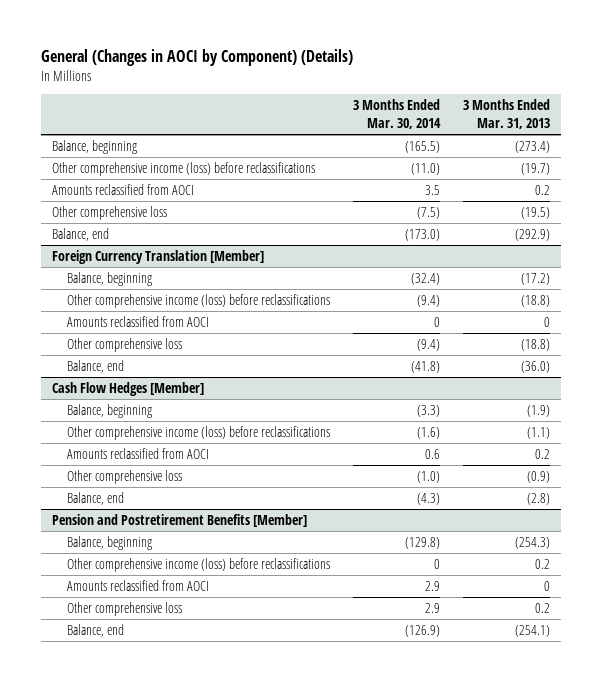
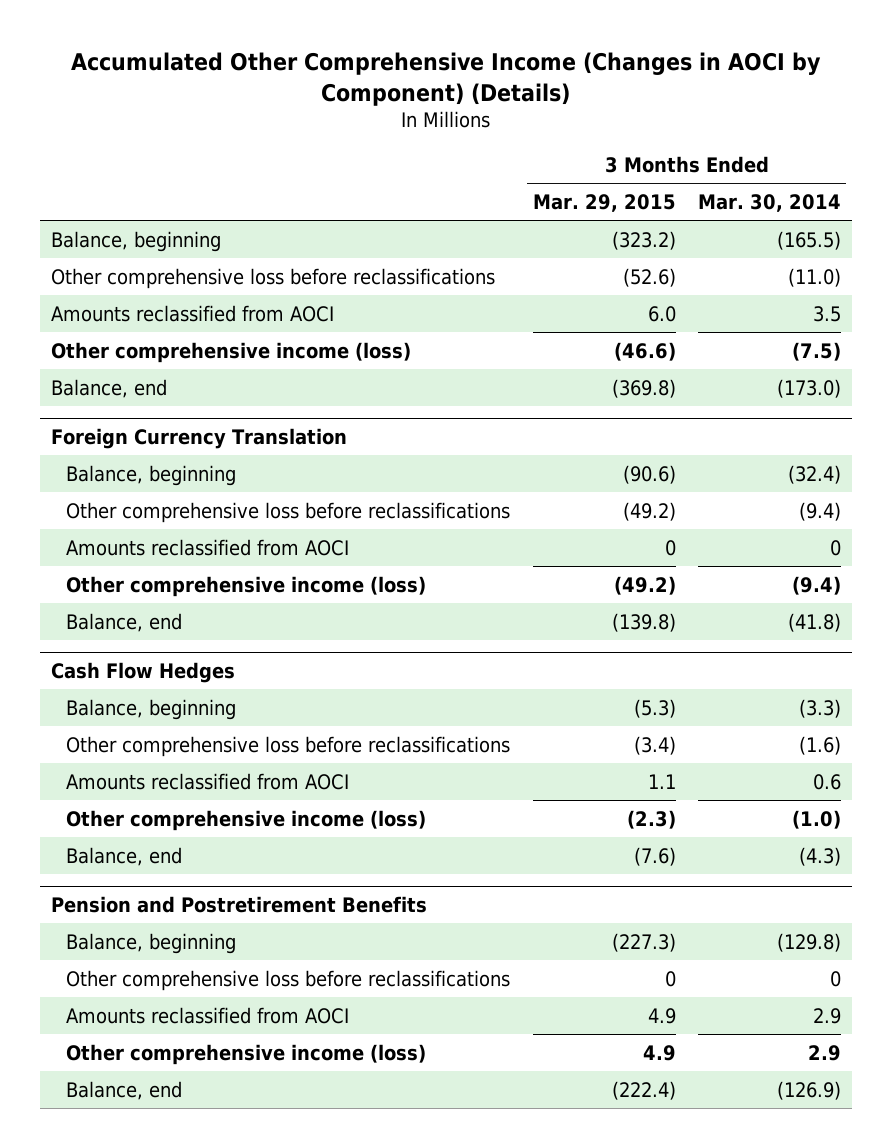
- General (Changes in AOCI by Component) (Details)
+ Accumulated Other Comprehensive Income (Changes in AOCI by Component) (Details)
- | 3 Months Ended Mar. 30, 2014 | 3 Months Ended Mar. 31, 2013
+ | 3 Months Ended Mar. 29, 2015 | 3 Months Ended Mar. 30, 2014
- Other comprehensive income (loss) before reclassifications | (11.0) | (19.7)
+ Other comprehensive loss before reclassifications | (52.6) | (11.0)
- Other comprehensive loss | (7.5) | (19.5)
+ Other comprehensive income (loss) | (46.6) | (7.5)
- Foreign Currency Translation [Member]
+ Foreign Currency Translation
- Other comprehensive income (loss) before reclassifications | (9.4) | (18.8)
+ Other comprehensive loss before reclassifications | (49.2) | (9.4)
- Other comprehensive loss | (9.4) | (18.8)
+ Other comprehensive income (loss) | (49.2) | (9.4)
- Cash Flow Hedges [Member]
+ Cash Flow Hedges
- Other comprehensive income (loss) before reclassifications | (1.6) | (1.1)
+ Other comprehensive loss before reclassifications | (3.4) | (1.6)
- Other comprehensive loss | (1.0) | (0.9)
+ Other comprehensive income (loss) | (2.3) | (1.0)
- Pension and Postretirement Benefits [Member]
+ Pension and Postretirement Benefits
- Other comprehensive income (loss) before reclassifications | 0 | 0.2
+ Other comprehensive loss before reclassifications | 0 | 0
- Other comprehensive loss | 2.9 | 0.2
+ Other comprehensive income (loss) | 4.9 | 2.9

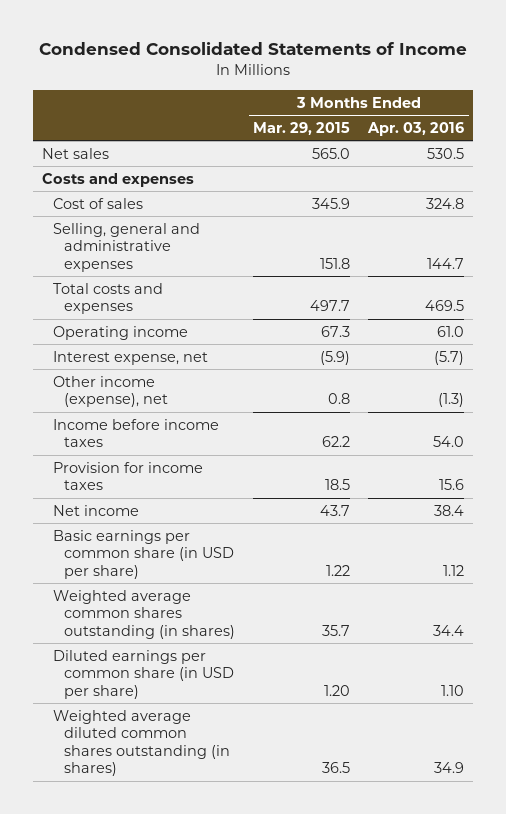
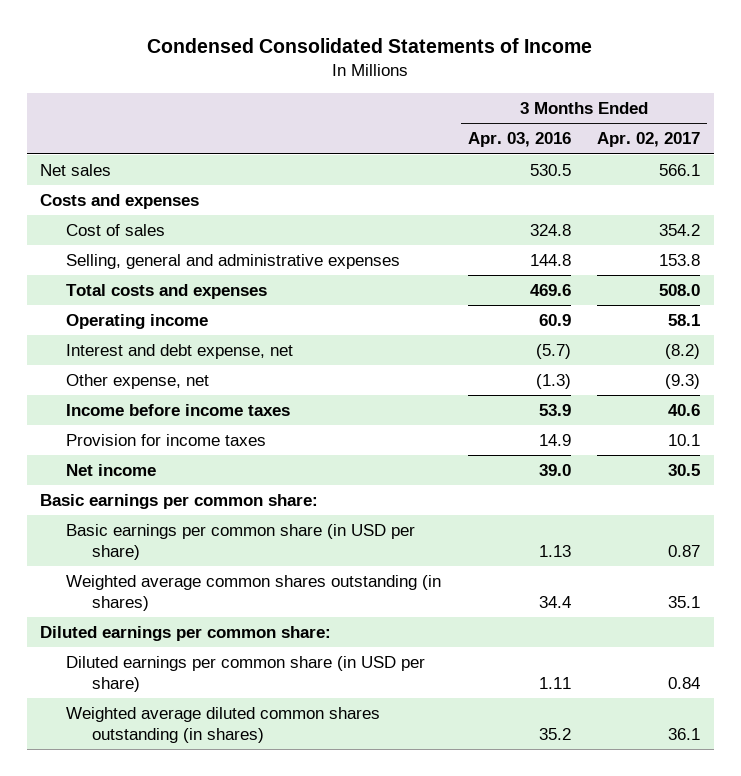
- | 3 Months Ended Mar. 29, 2015 | 3 Months Ended Apr. 03, 2016
+ | 3 Months Ended Apr. 03, 2016 | 3 Months Ended Apr. 02, 2017
- Selling, general and administrative expenses | 151.8 | 144.7
- Total costs and expenses | 497.7 | 469.5
- Operating income | 67.3 | 61.0
- Interest expense, net | (5.9) | (5.7)
- Other income (expense), net | 0.8 | (1.3)
- Income before income taxes | 62.2 | 54.0
- Provision for income taxes | 18.5 | 15.6
- Net income | 43.7 | 38.4
- Basic earnings per common share (in USD per share) | 1.22 | 1.12
+ Selling, general and administrative expenses | 144.8 | 153.8
+ Total costs and expenses | 469.6 | 508.0
+ Operating income | 60.9 | 58.1
+ Interest and debt expense, net | (5.7) | (8.2)
+ Other expense, net | (1.3) | (9.3)
+ Income before income taxes | 53.9 | 40.6
+ Provision for income taxes | 14.9 | 10.1
+ Net income | 39.0 | 30.5
+ Basic earnings per common share:
+ Basic earnings per common share (in USD per share) | 1.13 | 0.87
- Diluted earnings per common share (in USD per share) | 1.20 | 1.10
- Weighted average diluted common shares outstanding (in shares) | 36.5 | 34.9
+ Diluted earnings per common share:
+ Diluted earnings per common share (in USD per share) | 1.11 | 0.84
+ Weighted average diluted common shares outstanding (in shares) | 35.2 | 36.1

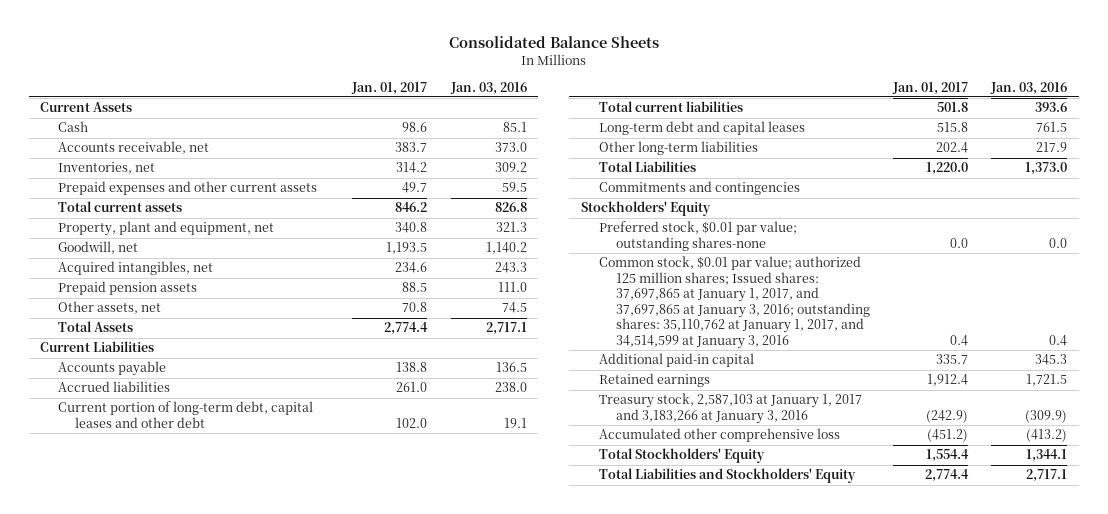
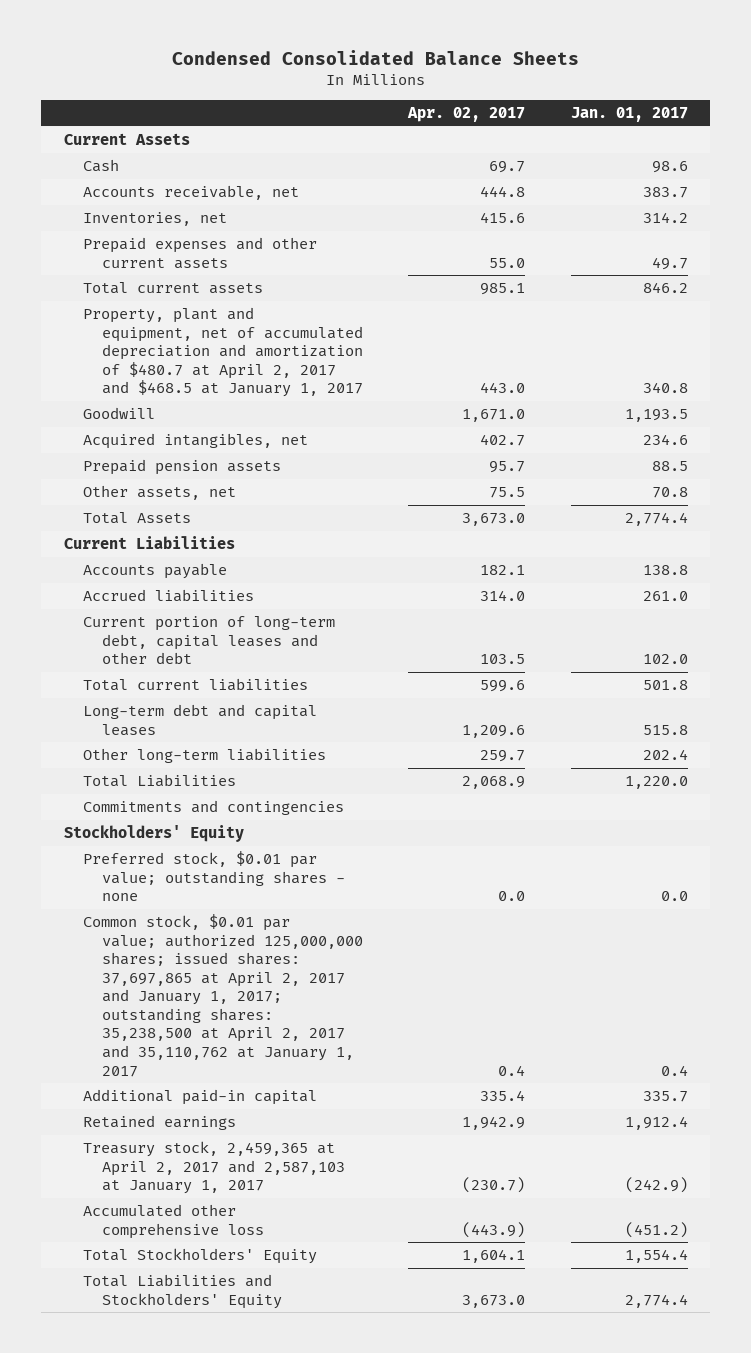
- Consolidated Balance Sheets
+ Condensed Consolidated Balance Sheets
- | Jan. 01, 2017 | Jan. 03, 2016
+ | Apr. 02, 2017 | Jan. 01, 2017
- Property, plant and equipment, net | 340.8 | 321.3
- Goodwill, net | 1,193.5 | 1,140.2
+ Property, plant and equipment, net of accumulated depreciation and amortization of $480.7 at April 2, 2017 and $468.5 at January 1, 2017 | 443.0 | 340.8
+ Goodwill | 1,671.0 | 1,193.5
- Preferred stock, $0.01 par value; outstanding shares-none | 0.0 | 0.0
- Common stock, $0.01 par value; authorized 125 million shares; Issued shares: 37,697,865 at January 1, 2017, and 37,697,865 at January 3, 2016; outstanding shares: 35,110,762 at January 1, 2017, and 34,514,599 at January 3, 2016 | 0.4 | 0.4
+ Preferred stock, $0.01 par value; outstanding shares - none | 0.0 | 0.0
+ Common stock, $0.01 par value; authorized 125,000,000 shares; issued shares: 37,697,865 at April 2, 2017 and January 1, 2017; outstanding shares: 35,238,500 at April 2, 2017 and 35,110,762 at January 1, 2017 | 0.4 | 0.4
- Treasury stock, 2,587,103 at January 1, 2017 and 3,183,266 at January 3, 2016 | (242.9) | (309.9)
+ Treasury stock, 2,459,365 at April 2, 2017 and 2,587,103 at January 1, 2017 | (230.7) | (242.9)

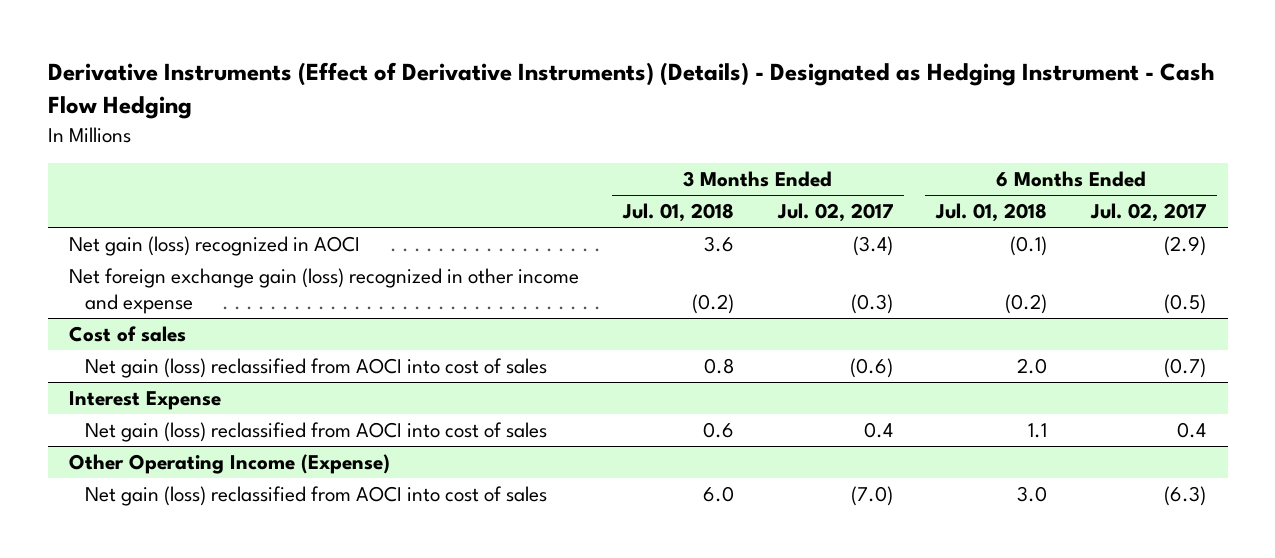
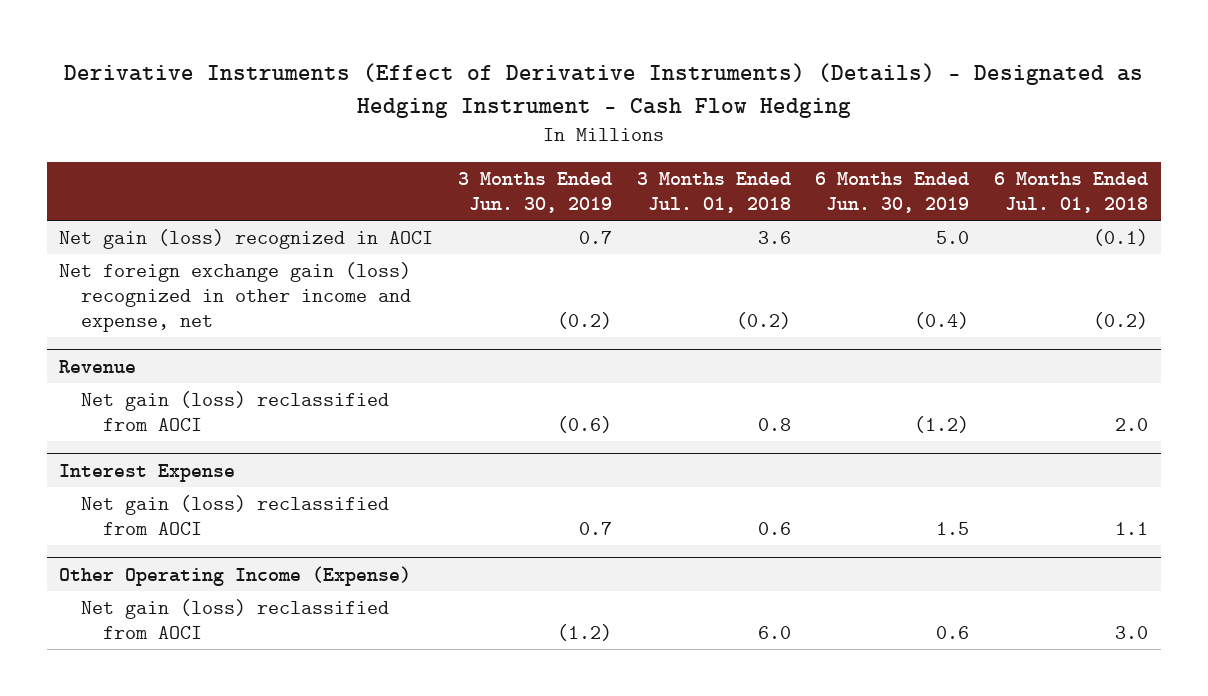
- | 3 Months Ended Jul. 01, 2018 | 3 Months Ended Jul. 02, 2017 | 6 Months Ended Jul. 01, 2018 | 6 Months Ended Jul. 02, 2017
+ | 3 Months Ended Jun. 30, 2019 | 3 Months Ended Jul. 01, 2018 | 6 Months Ended Jun. 30, 2019 | 6 Months Ended Jul. 01, 2018
- Net foreign exchange gain (loss) recognized in other income and expense | (0.2) | (0.3) | (0.2) | (0.5)
- Cost of sales
- Net gain (loss) reclassified from AOCI into cost of sales | 0.8 | (0.6) | 2.0 | (0.7)
+ Net foreign exchange gain (loss) recognized in other income and expense, net | (0.2) | (0.2) | (0.4) | (0.2)
+ Revenue
+ Net gain (loss) reclassified from AOCI | (0.6) | 0.8 | (1.2) | 2.0
@ Interest Expense
- Net gain (loss) reclassified from AOCI into cost of sales | 0.6 | 0.4 | 1.1 | 0.4
+ Net gain (loss) reclassified from AOCI | 0.7 | 0.6 | 1.5 | 1.1
@ Other Operating Income (Expense)
- Net gain (loss) reclassified from AOCI into cost of sales | 6.0 | (7.0) | 3.0 | (6.3)
+ Net gain (loss) reclassified from AOCI | (1.2) | 6.0 | 0.6 | 3.0

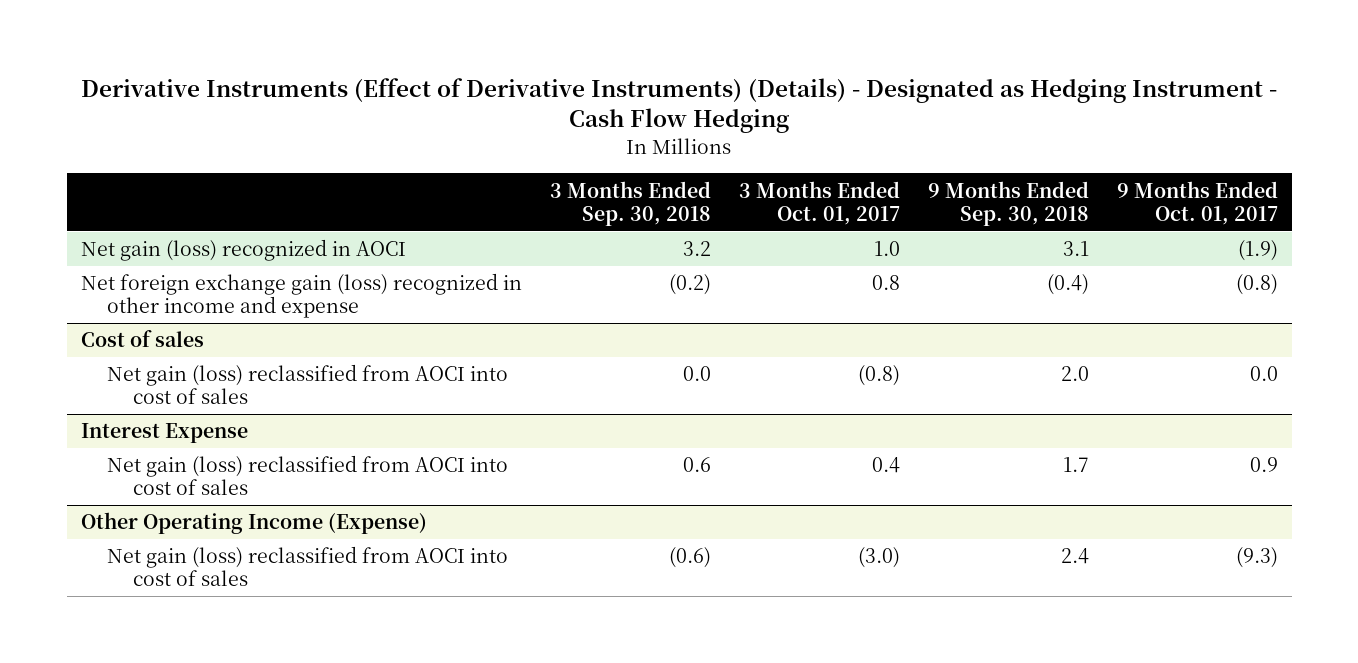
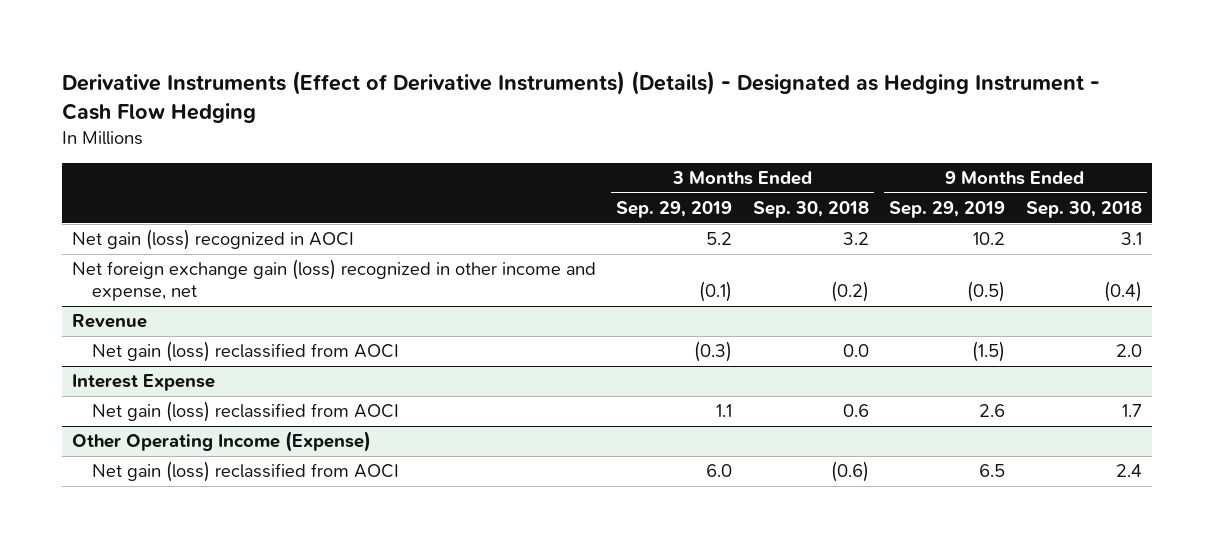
- | 3 Months Ended Sep. 30, 2018 | 3 Months Ended Oct. 01, 2017 | 9 Months Ended Sep. 30, 2018 | 9 Months Ended Oct. 01, 2017
+ | 3 Months Ended Sep. 29, 2019 | 3 Months Ended Sep. 30, 2018 | 9 Months Ended Sep. 29, 2019 | 9 Months Ended Sep. 30, 2018
- Net foreign exchange gain (loss) recognized in other income and expense | (0.2) | 0.8 | (0.4) | (0.8)
- Cost of sales
- Net gain (loss) reclassified from AOCI into cost of sales | 0.0 | (0.8) | 2.0 | 0.0
+ Net foreign exchange gain (loss) recognized in other income and expense, net | (0.1) | (0.2) | (0.5) | (0.4)
+ Revenue
+ Net gain (loss) reclassified from AOCI | (0.3) | 0.0 | (1.5) | 2.0
@ Interest Expense
- Net gain (loss) reclassified from AOCI into cost of sales | 0.6 | 0.4 | 1.7 | 0.9
+ Net gain (loss) reclassified from AOCI | 1.1 | 0.6 | 2.6 | 1.7
@ Other Operating Income (Expense)
- Net gain (loss) reclassified from AOCI into cost of sales | (0.6) | (3.0) | 2.4 | (9.3)
+ Net gain (loss) reclassified from AOCI | 6.0 | (0.6) | 6.5 | 2.4

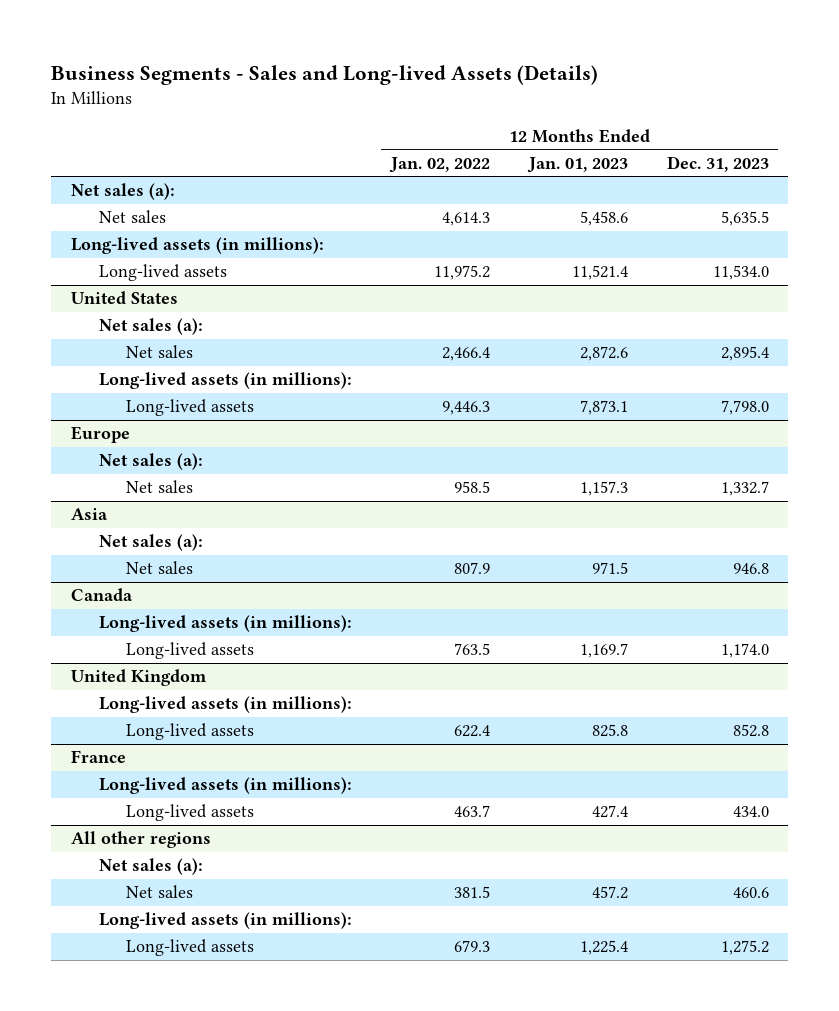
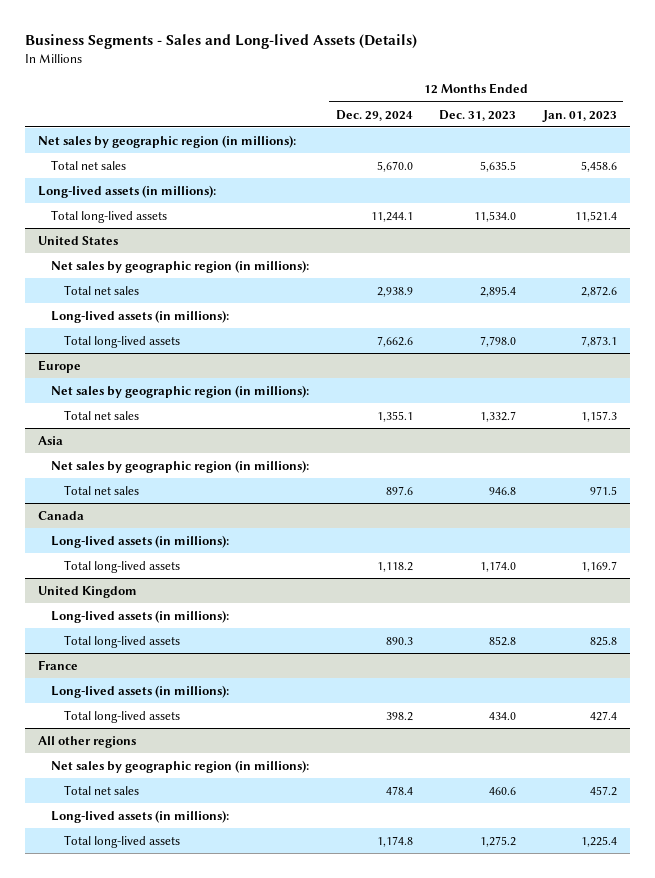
- | 12 Months Ended Jan. 02, 2022 | 12 Months Ended Jan. 01, 2023 | 12 Months Ended Dec. 31, 2023
+ | 12 Months Ended Dec. 29, 2024 | 12 Months Ended Dec. 31, 2023 | 12 Months Ended Jan. 01, 2023
- Net sales (a):
- Net sales | 4,614.3 | 5,458.6 | 5,635.5
+ Net sales by geographic region (in millions):
+ Total net sales | 5,670.0 | 5,635.5 | 5,458.6
- Long-lived assets | 11,975.2 | 11,521.4 | 11,534.0
+ Total long-lived assets | 11,244.1 | 11,534.0 | 11,521.4
@ United States
- Net sales (a):
- Net sales | 2,466.4 | 2,872.6 | 2,895.4
+ Net sales by geographic region (in millions):
+ Total net sales | 2,938.9 | 2,895.4 | 2,872.6
- Long-lived assets | 9,446.3 | 7,873.1 | 7,798.0
+ Total long-lived assets | 7,662.6 | 7,798.0 | 7,873.1
@ Europe
- Net sales (a):
- Net sales | 958.5 | 1,157.3 | 1,332.7
+ Net sales by geographic region (in millions):
+ Total net sales | 1,355.1 | 1,332.7 | 1,157.3
@ Asia
- Net sales (a):
- Net sales | 807.9 | 971.5 | 946.8
+ Net sales by geographic region (in millions):
+ Total net sales | 897.6 | 946.8 | 971.5
@ Canada
- Long-lived assets | 763.5 | 1,169.7 | 1,174.0
+ Total long-lived assets | 1,118.2 | 1,174.0 | 1,169.7
@ United Kingdom
- Long-lived assets | 622.4 | 825.8 | 852.8
+ Total long-lived assets | 890.3 | 852.8 | 825.8
@ France
- Long-lived assets | 463.7 | 427.4 | 434.0
+ Total long-lived assets | 398.2 | 434.0 | 427.4
@ All other regions
- Net sales (a):
- Net sales | 381.5 | 457.2 | 460.6
+ Net sales by geographic region (in millions):
+ Total net sales | 478.4 | 460.6 | 457.2
- Long-lived assets | 679.3 | 1,225.4 | 1,275.2
+ Total long-lived assets | 1,174.8 | 1,275.2 | 1,225.4

